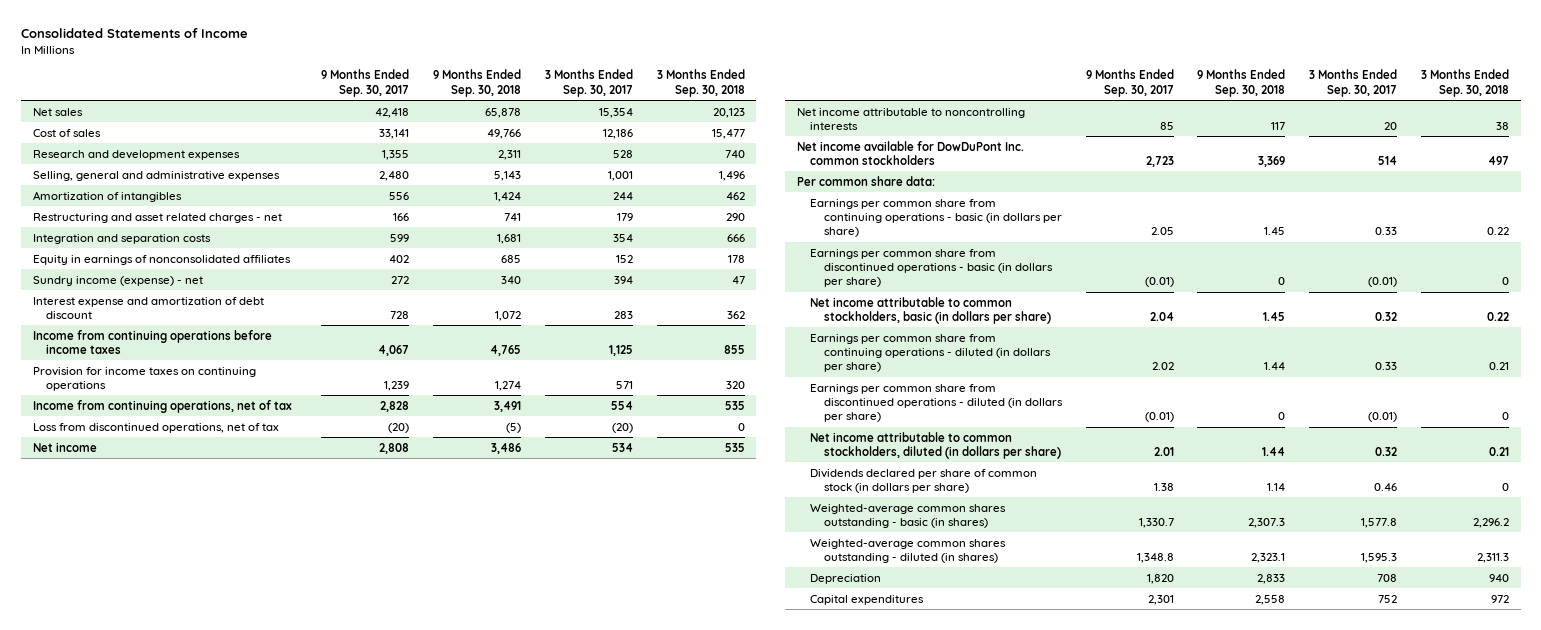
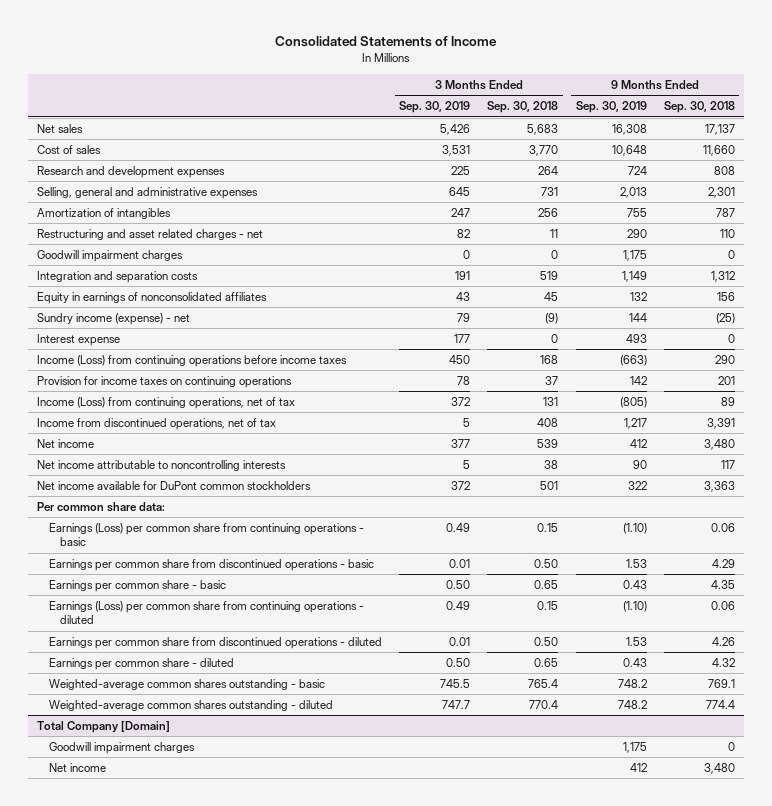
- | 9 Months Ended Sep. 30, 2017 | 9 Months Ended Sep. 30, 2018 | 3 Months Ended Sep. 30, 2017 | 3 Months Ended Sep. 30, 2018
+ | 3 Months Ended Sep. 30, 2019 | 3 Months Ended Sep. 30, 2018 | 9 Months Ended Sep. 30, 2019 | 9 Months Ended Sep. 30, 2018
- Net sales | 42,418 | 65,878 | 15,354 | 20,123
- Cost of sales | 33,141 | 49,766 | 12,186 | 15,477
- Research and development expenses | 1,355 | 2,311 | 528 | 740
- Selling, general and administrative expenses | 2,480 | 5,143 | 1,001 | 1,496
- Amortization of intangibles | 556 | 1,424 | 244 | 462
- Restructuring and asset related charges - net | 166 | 741 | 179 | 290
- Integration and separation costs | 599 | 1,681 | 354 | 666
- Equity in earnings of nonconsolidated affiliates | 402 | 685 | 152 | 178
- Sundry income (expense) - net | 272 | 340 | 394 | 47
- Interest expense and amortization of debt discount | 728 | 1,072 | 283 | 362
- Income from continuing operations before income taxes | 4,067 | 4,765 | 1,125 | 855
- Provision for income taxes on continuing operations | 1,239 | 1,274 | 571 | 320
- Income from continuing operations, net of tax | 2,828 | 3,491 | 554 | 535
- Loss from discontinued operations, net of tax | (20) | (5) | (20) | 0
- Net income | 2,808 | 3,486 | 534 | 535
+ Net sales | 5,426 | 5,683 | 16,308 | 17,137
+ Cost of sales | 3,531 | 3,770 | 10,648 | 11,660
+ Research and development expenses | 225 | 264 | 724 | 808
+ Selling, general and administrative expenses | 645 | 731 | 2,013 | 2,301
+ Amortization of intangibles | 247 | 256 | 755 | 787
+ Restructuring and asset related charges - net | 82 | 11 | 290 | 110
+ Goodwill impairment charges | 0 | 0 | 1,175 | 0
+ Integration and separation costs | 191 | 519 | 1,149 | 1,312
+ Equity in earnings of nonconsolidated affiliates | 43 | 45 | 132 | 156
+ Sundry income (expense) - net | 79 | (9) | 144 | (25)
+ Interest expense | 177 | 0 | 493 | 0
+ Income (Loss) from continuing operations before income taxes | 450 | 168 | (663) | 290
+ Provision for income taxes on continuing operations | 78 | 37 | 142 | 201
+ Income (Loss) from continuing operations, net of tax | 372 | 131 | (805) | 89
+ Income from discontinued operations, net of tax | 5 | 408 | 1,217 | 3,391
+ Net income | 377 | 539 | 412 | 3,480
- Net income available for DowDuPont Inc. common stockholders | 2,723 | 3,369 | 514 | 497
+ Net income available for DuPont common stockholders | 372 | 501 | 322 | 3,363
- Earnings per common share from continuing operations - basic (in dollars per share) | 2.05 | 1.45 | 0.33 | 0.22
- Earnings per common share from discontinued operations - basic (in dollars per share) | (0.01) | 0 | (0.01) | 0
- Net income attributable to common stockholders, basic (in dollars per share) | 2.04 | 1.45 | 0.32 | 0.22
- Earnings per common share from continuing operations - diluted (in dollars per share) | 2.02 | 1.44 | 0.33 | 0.21
- Earnings per common share from discontinued operations - diluted (in dollars per share) | (0.01) | 0 | (0.01) | 0
- Net income attributable to common stockholders, diluted (in dollars per share) | 2.01 | 1.44 | 0.32 | 0.21
- Dividends declared per share of common stock (in dollars per share) | 1.38 | 1.14 | 0.46 | 0
- Weighted-average common shares outstanding - basic (in shares) | 1,330.7 | 2,307.3 | 1,577.8 | 2,296.2
- Weighted-average common shares outstanding - diluted (in shares) | 1,348.8 | 2,323.1 | 1,595.3 | 2,311.3
- Depreciation | 1,820 | 2,833 | 708 | 940
- Capital expenditures | 2,301 | 2,558 | 752 | 972
+ Earnings (Loss) per common share from continuing operations - basic | 0.49 | 0.15 | (1.10) | 0.06
+ Earnings per common share from discontinued operations - basic | 0.01 | 0.50 | 1.53 | 4.29
+ Earnings per common share - basic | 0.50 | 0.65 | 0.43 | 4.35
+ Earnings (Loss) per common share from continuing operations - diluted | 0.49 | 0.15 | (1.10) | 0.06
+ Earnings per common share from discontinued operations - diluted | 0.01 | 0.50 | 1.53 | 4.26
+ Earnings per common share - diluted | 0.50 | 0.65 | 0.43 | 4.32
+ Weighted-average common shares outstanding - basic | 745.5 | 765.4 | 748.2 | 769.1
+ Weighted-average common shares outstanding - diluted | 747.7 | 770.4 | 748.2 | 774.4
+ Total Company [Domain]
+ Goodwill impairment charges | | | 1,175 | 0
+ Net income | | | 412 | 3,480

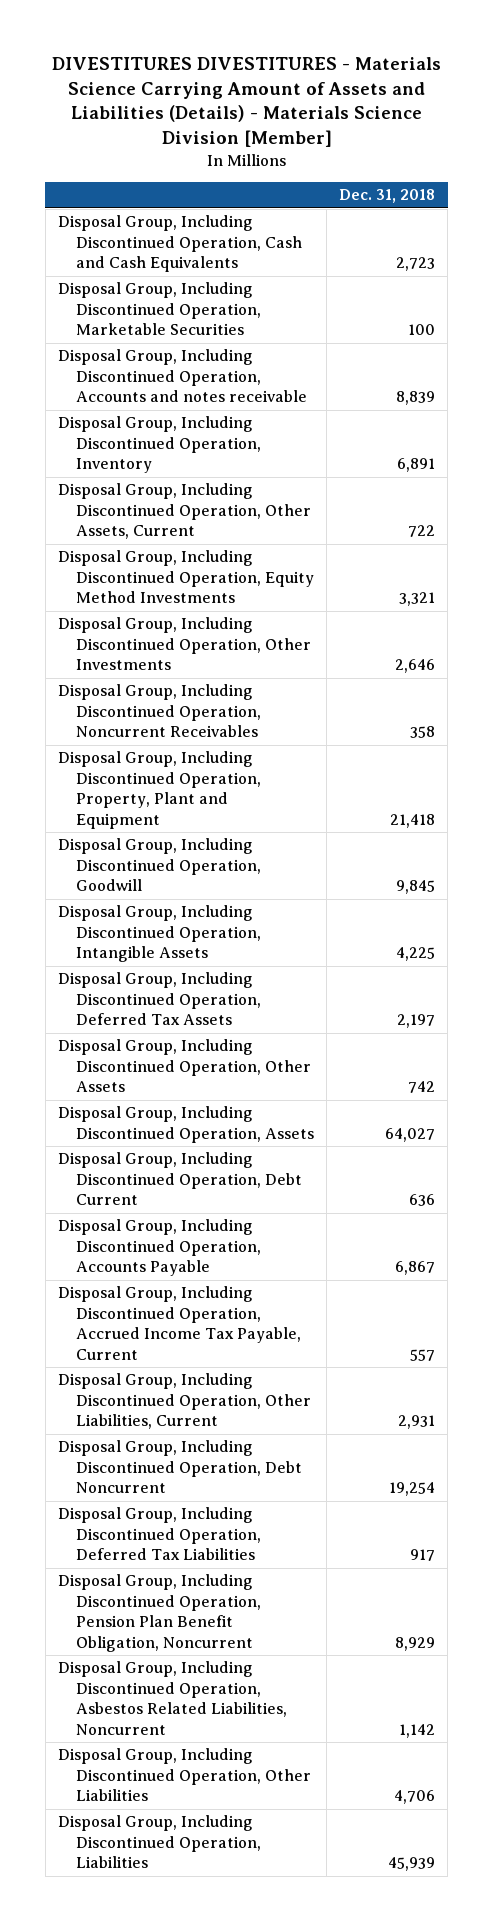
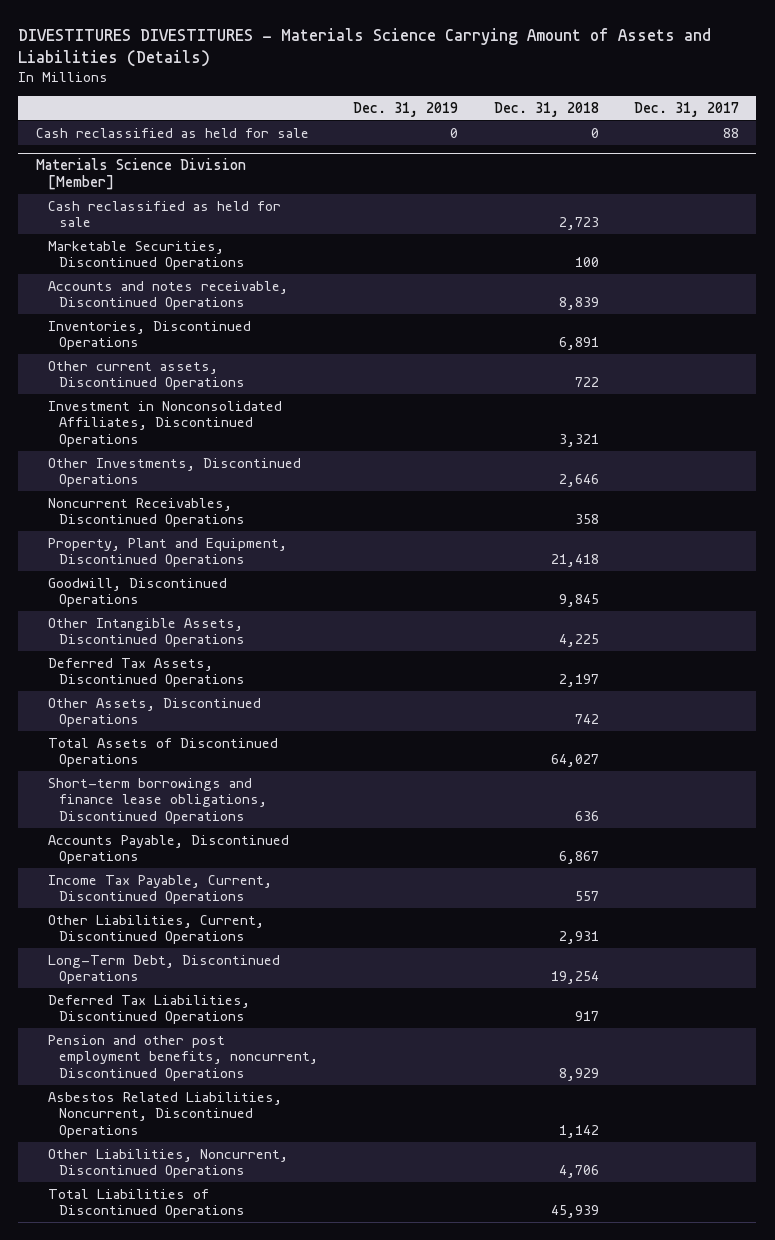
- DIVESTITURES DIVESTITURES - Materials Science Carrying Amount of Assets and Liabilities (Details) - Materials Science Division [Member]
+ DIVESTITURES DIVESTITURES - Materials Science Carrying Amount of Assets and Liabilities (Details)
- | Dec. 31, 2018
+ | Dec. 31, 2019 | Dec. 31, 2018 | Dec. 31, 2017
- Disposal Group, Including Discontinued Operation, Cash and Cash Equivalents | 2,723
- Disposal Group, Including Discontinued Operation, Marketable Securities | 100
- Disposal Group, Including Discontinued Operation, Accounts and notes receivable | 8,839
- Disposal Group, Including Discontinued Operation, Inventory | 6,891
- Disposal Group, Including Discontinued Operation, Other Assets, Current | 722
- Disposal Group, Including Discontinued Operation, Equity Method Investments | 3,321
- Disposal Group, Including Discontinued Operation, Other Investments | 2,646
- Disposal Group, Including Discontinued Operation, Noncurrent Receivables | 358
- Disposal Group, Including Discontinued Operation, Property, Plant and Equipment | 21,418
- Disposal Group, Including Discontinued Operation, Goodwill | 9,845
- Disposal Group, Including Discontinued Operation, Intangible Assets | 4,225
- Disposal Group, Including Discontinued Operation, Deferred Tax Assets | 2,197
- Disposal Group, Including Discontinued Operation, Other Assets | 742
- Disposal Group, Including Discontinued Operation, Assets | 64,027
- Disposal Group, Including Discontinued Operation, Debt Current | 636
- Disposal Group, Including Discontinued Operation, Accounts Payable | 6,867
- Disposal Group, Including Discontinued Operation, Accrued Income Tax Payable, Current | 557
- Disposal Group, Including Discontinued Operation, Other Liabilities, Current | 2,931
- Disposal Group, Including Discontinued Operation, Debt Noncurrent | 19,254
- Disposal Group, Including Discontinued Operation, Deferred Tax Liabilities | 917
- Disposal Group, Including Discontinued Operation, Pension Plan Benefit Obligation, Noncurrent | 8,929
- Disposal Group, Including Discontinued Operation, Asbestos Related Liabilities, Noncurrent | 1,142
- Disposal Group, Including Discontinued Operation, Other Liabilities | 4,706
- Disposal Group, Including Discontinued Operation, Liabilities | 45,939
+ Cash reclassified as held for sale | 0 | 0 | 88
+ Materials Science Division [Member]
+ Cash reclassified as held for sale | | 2,723 |
+ Marketable Securities, Discontinued Operations | | 100 |
+ Accounts and notes receivable, Discontinued Operations | | 8,839 |
+ Inventories, Discontinued Operations | | 6,891 |
+ Other current assets, Discontinued Operations | | 722 |
+ Investment in Nonconsolidated Affiliates, Discontinued Operations | | 3,321 |
+ Other Investments, Discontinued Operations | | 2,646 |
+ Noncurrent Receivables, Discontinued Operations | | 358 |
+ Property, Plant and Equipment, Discontinued Operations | | 21,418 |
+ Goodwill, Discontinued Operations | | 9,845 |
+ Other Intangible Assets, Discontinued Operations | | 4,225 |
+ Deferred Tax Assets, Discontinued Operations | | 2,197 |
+ Other Assets, Discontinued Operations | | 742 |
+ Total Assets of Discontinued Operations | | 64,027 |
+ Short-term borrowings and finance lease obligations, Discontinued Operations | | 636 |
+ Accounts Payable, Discontinued Operations | | 6,867 |
+ Income Tax Payable, Current, Discontinued Operations | | 557 |
+ Other Liabilities, Current, Discontinued Operations | | 2,931 |
+ Long-Term Debt, Discontinued Operations | | 19,254 |
+ Deferred Tax Liabilities, Discontinued Operations | | 917 |
+ Pension and other post employment benefits, noncurrent, Discontinued Operations | | 8,929 |
+ Asbestos Related Liabilities, Noncurrent, Discontinued Operations | | 1,142 |
+ Other Liabilities, Noncurrent, Discontinued Operations | | 4,706 |
+ Total Liabilities of Discontinued Operations | | 45,939 |

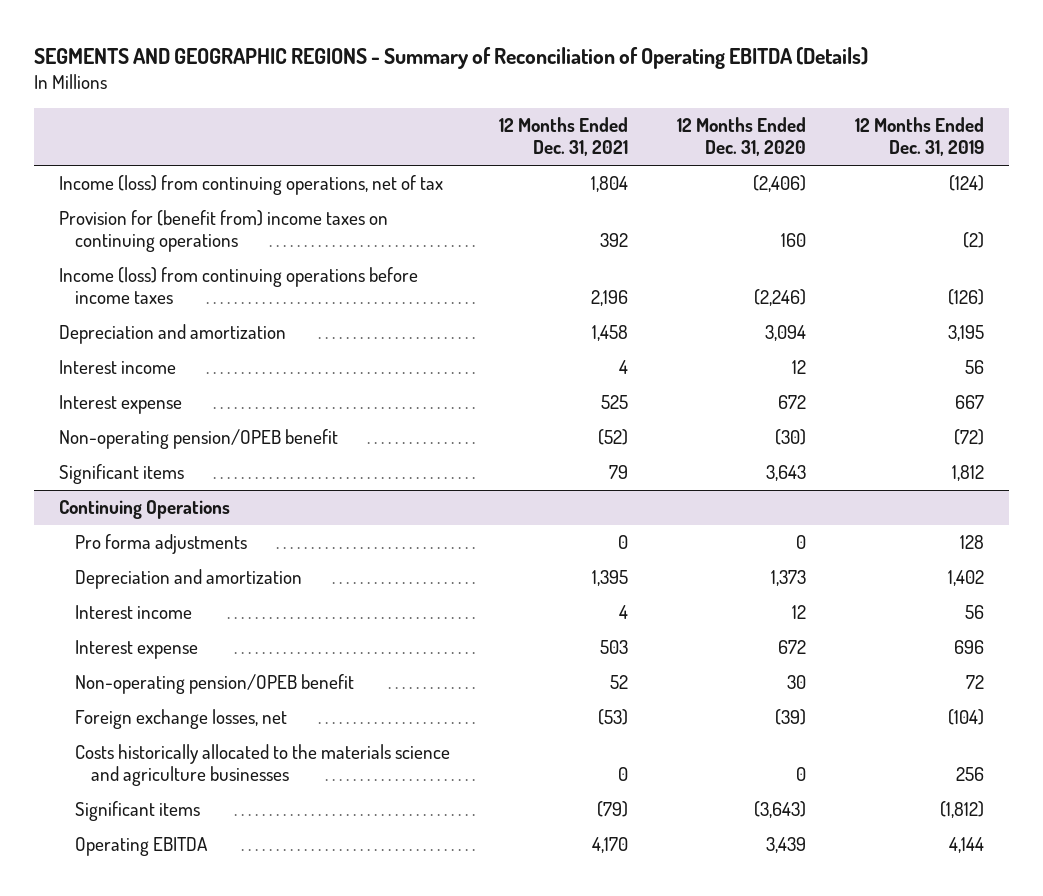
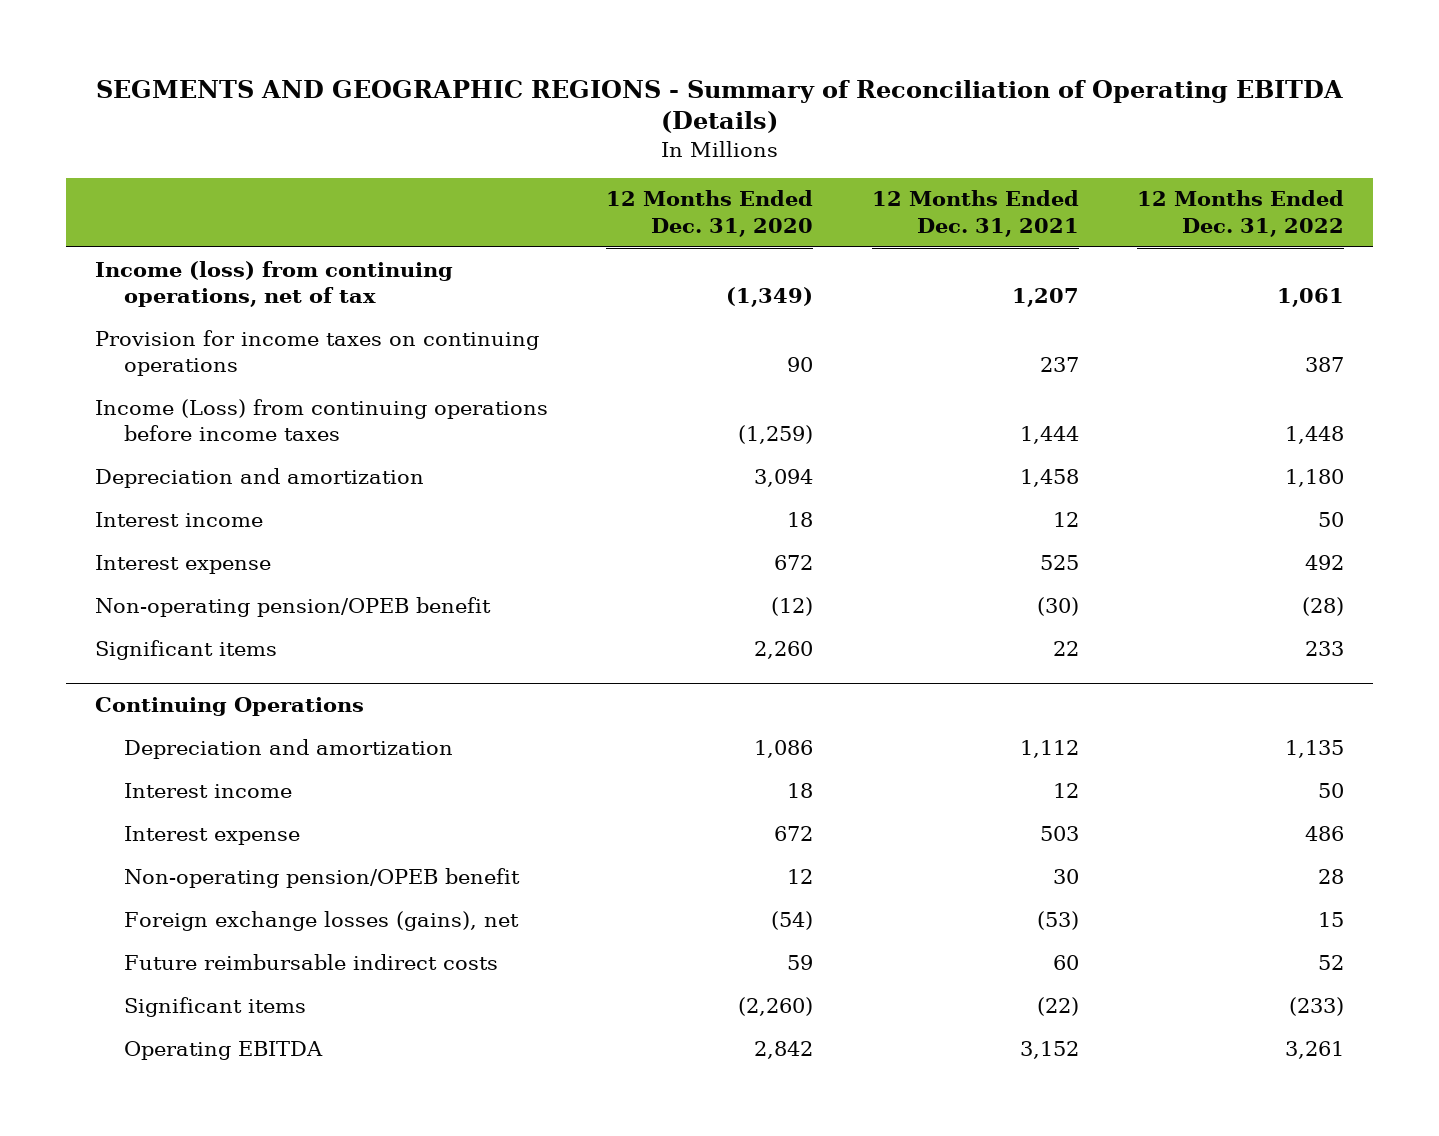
- | 12 Months Ended Dec. 31, 2021 | 12 Months Ended Dec. 31, 2020 | 12 Months Ended Dec. 31, 2019
+ | 12 Months Ended Dec. 31, 2020 | 12 Months Ended Dec. 31, 2021 | 12 Months Ended Dec. 31, 2022
- Income (loss) from continuing operations, net of tax | 1,804 | (2,406) | (124)
- Provision for (benefit from) income taxes on continuing operations | 392 | 160 | (2)
- Income (loss) from continuing operations before income taxes | 2,196 | (2,246) | (126)
+ Income (loss) from continuing operations, net of tax | (1,349) | 1,207 | 1,061
+ Provision for income taxes on continuing operations | 90 | 237 | 387
+ Income (Loss) from continuing operations before income taxes | (1,259) | 1,444 | 1,448
- Interest income | 4 | 12 | 56
+ Interest income | 18 | 12 | 50
- Non-operating pension/OPEB benefit | (52) | (30) | (72)
- Significant items | 79 | 3,643 | 1,812
+ Non-operating pension/OPEB benefit | (12) | (30) | (28)
+ Significant items | 2,260 | 22 | 233
@ Continuing Operations
- Pro forma adjustments | 0 | 0 | 128
- Depreciation and amortization | 1,395 | 1,373 | 1,402
- Interest income | 4 | 12 | 56
+ Depreciation and amortization | 1,086 | 1,112 | 1,135
+ Interest income | 18 | 12 | 50
- Non-operating pension/OPEB benefit | 52 | 30 | 72
- Foreign exchange losses, net | (53) | (39) | (104)
- Costs historically allocated to the materials science and agriculture businesses | 0 | 0 | 256
- Significant items | (79) | (3,643) | (1,812)
- Operating EBITDA | 4,170 | 3,439 | 4,144
+ Non-operating pension/OPEB benefit | 12 | 30 | 28
+ Foreign exchange losses (gains), net | (54) | (53) | 15
+ Future reimbursable indirect costs | 59 | 60 | 52
+ Significant items | (2,260) | (22) | (233)
+ Operating EBITDA | 2,842 | 3,152 | 3,261

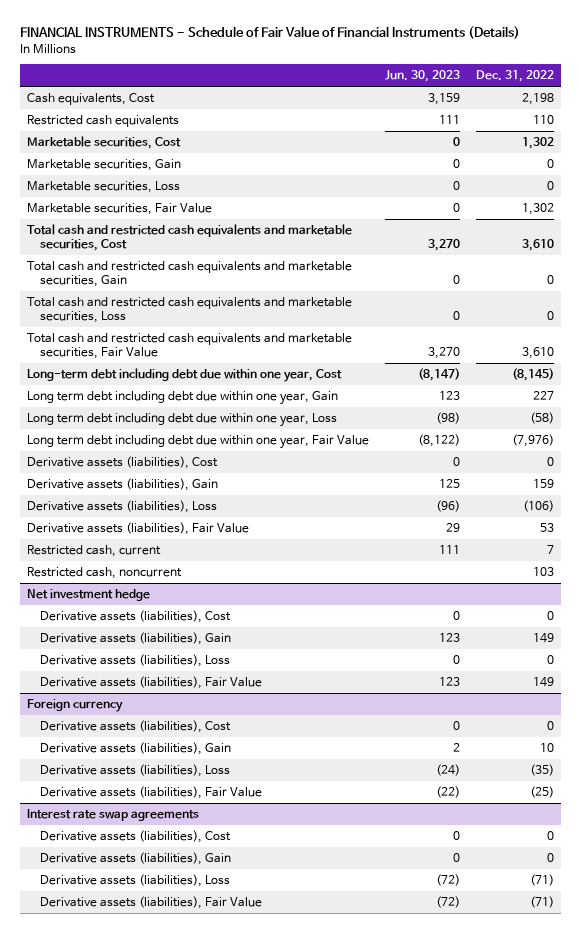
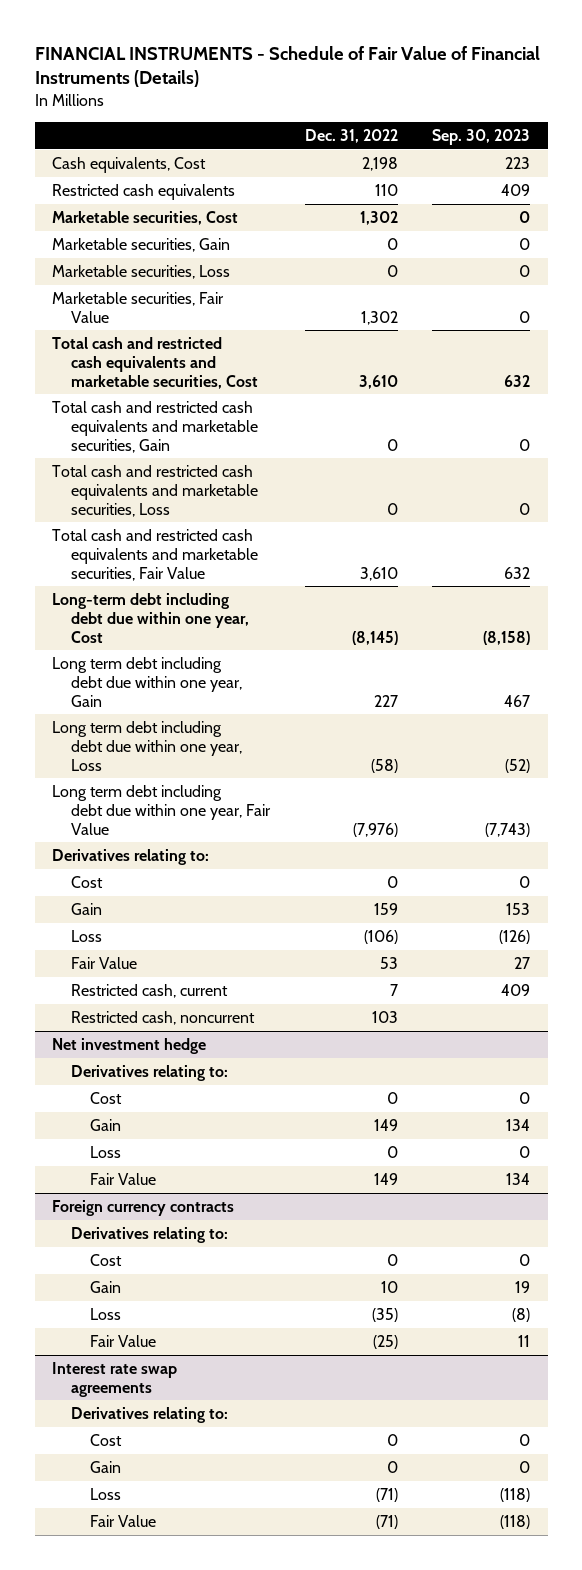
- | Jun. 30, 2023 | Dec. 31, 2022
+ | Dec. 31, 2022 | Sep. 30, 2023
- Derivative assets (liabilities), Cost | 0 | 0
- Derivative assets (liabilities), Gain | 125 | 159
- Derivative assets (liabilities), Loss | (96) | (106)
- Derivative assets (liabilities), Fair Value | 29 | 53
+ Derivatives relating to:
+ Cost | 0 | 0
+ Gain | 159 | 153
+ Loss | (106) | (126)
+ Fair Value | 53 | 27
@ Net investment hedge
- Derivative assets (liabilities), Cost | 0 | 0
- Derivative assets (liabilities), Gain | 123 | 149
- Derivative assets (liabilities), Loss | 0 | 0
- Derivative assets (liabilities), Fair Value | 123 | 149
- Foreign currency
- Derivative assets (liabilities), Cost | 0 | 0
- Derivative assets (liabilities), Gain | 2 | 10
- Derivative assets (liabilities), Loss | (24) | (35)
- Derivative assets (liabilities), Fair Value | (22) | (25)
@ Net investment hedge
+ Derivatives relating to:
+ Cost | 0 | 0
+ Gain | 149 | 134
+ Loss | 0 | 0
+ Fair Value | 149 | 134
+ Foreign currency contracts
+ Derivatives relating to:
+ Cost | 0 | 0
+ Gain | 10 | 19
+ Loss | (35) | (8)
+ Fair Value | (25) | 11
@ Interest rate swap agreements
- Derivative assets (liabilities), Cost | 0 | 0
- Derivative assets (liabilities), Gain | 0 | 0
- Derivative assets (liabilities), Loss | (72) | (71)
- Derivative assets (liabilities), Fair Value | (72) | (71)
+ Derivatives relating to:
+ Cost | 0 | 0
+ Gain | 0 | 0
+ Loss | (71) | (118)
+ Fair Value | (71) | (118)

